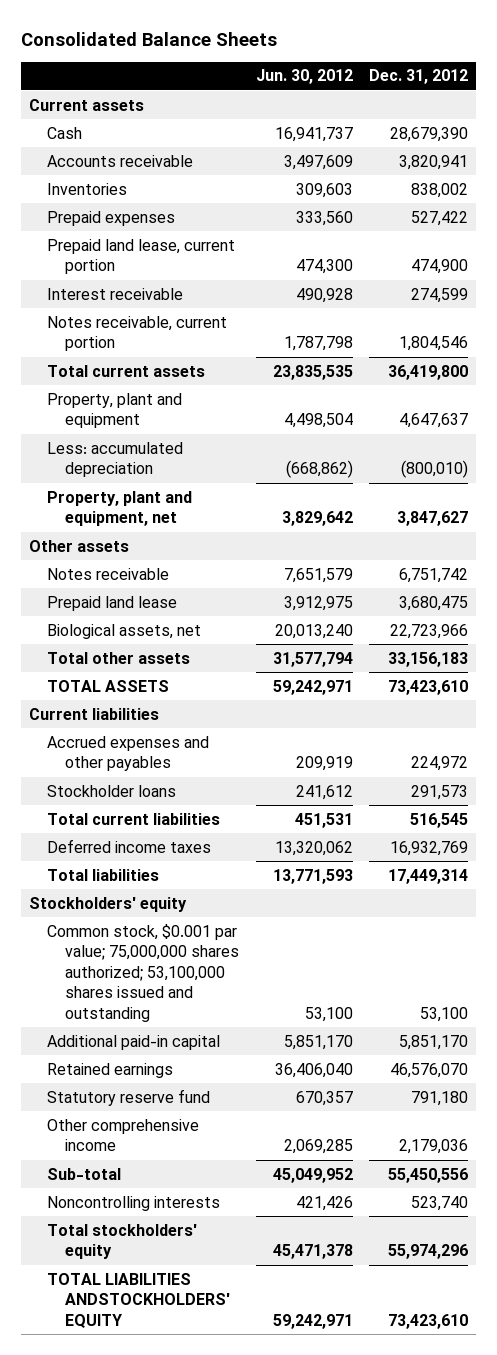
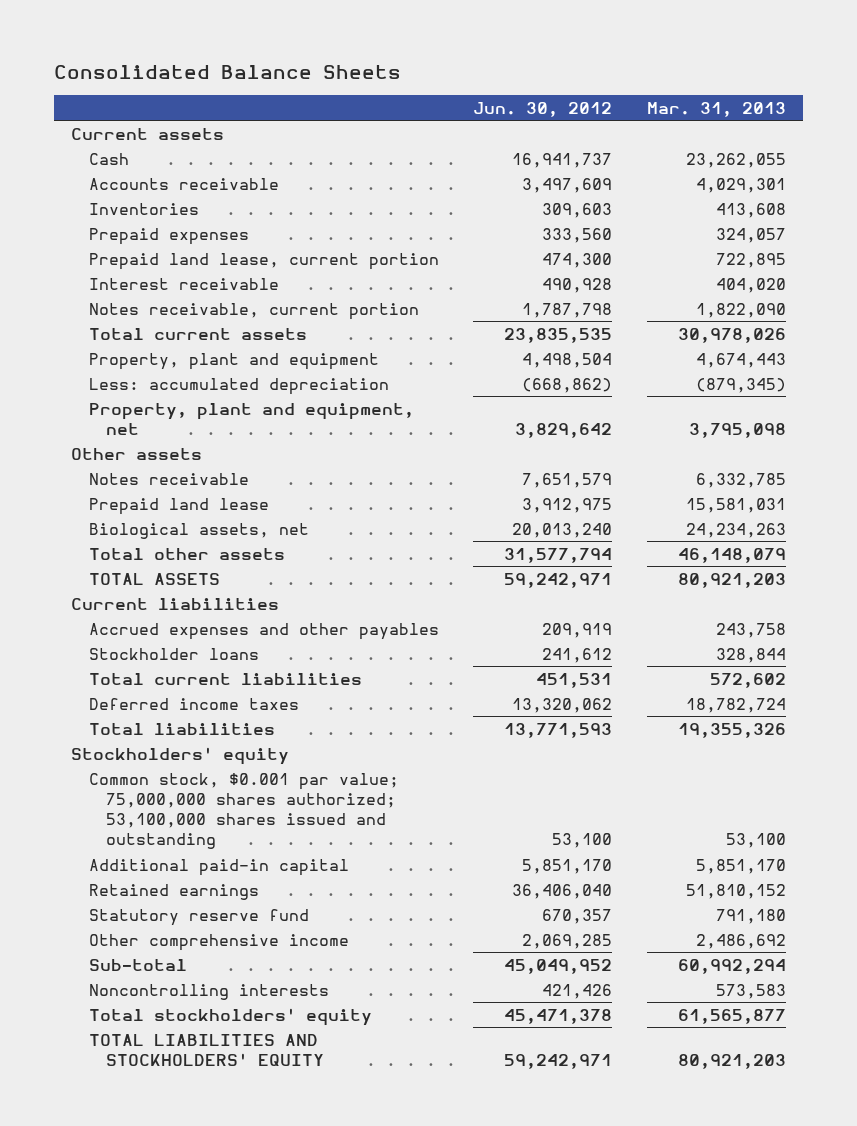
- | Jun. 30, 2012 | Dec. 31, 2012
+ | Jun. 30, 2012 | Mar. 31, 2013
- TOTAL LIABILITIES ANDSTOCKHOLDERS' EQUITY | 59,242,971 | 73,423,610
+ TOTAL LIABILITIES AND STOCKHOLDERS' EQUITY | 59,242,971 | 80,921,203

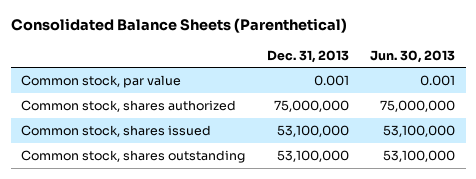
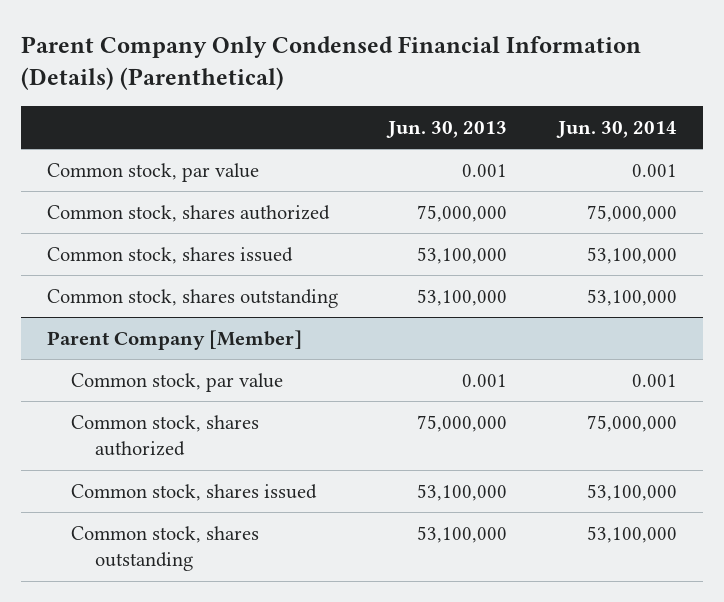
- Consolidated Balance Sheets (Parenthetical)
+ Parent Company Only Condensed Financial Information (Details) (Parenthetical)
- | Dec. 31, 2013 | Jun. 30, 2013
+ | Jun. 30, 2013 | Jun. 30, 2014
+ Parent Company [Member]
+ Common stock, par value | 0.001 | 0.001
+ Common stock, shares authorized | 75,000,000 | 75,000,000
+ Common stock, shares issued | 53,100,000 | 53,100,000
+ Common stock, shares outstanding | 53,100,000 | 53,100,000

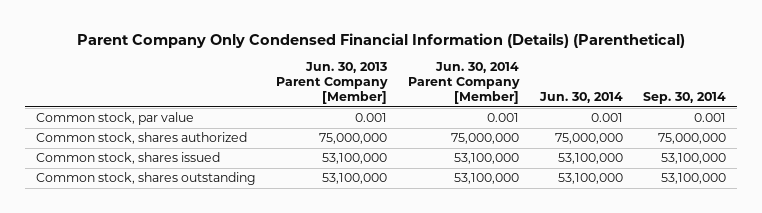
- | Jun. 30, 2013 | Jun. 30, 2014
+ | Jun. 30, 2013 Parent Company [Member] | Jun. 30, 2014 Parent Company [Member] | Jun. 30, 2014 | Sep. 30, 2014
- Parent Company [Member]
- Common stock, par value | 0.001 | 0.001
- Common stock, shares authorized | 75,000,000 | 75,000,000
- Common stock, shares issued | 53,100,000 | 53,100,000
- Common stock, shares outstanding | 53,100,000 | 53,100,000

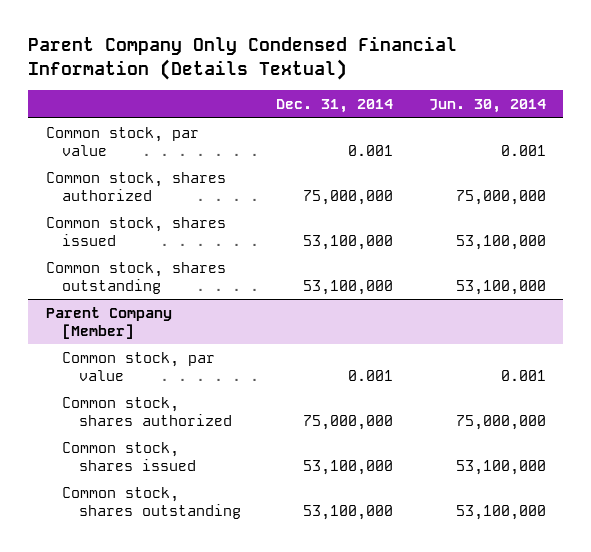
- Parent Company Only Condensed Financial Information (Details) (Parenthetical)
+ Parent Company Only Condensed Financial Information (Details Textual)
- | Jun. 30, 2013 Parent Company [Member] | Jun. 30, 2014 Parent Company [Member] | Jun. 30, 2014 | Sep. 30, 2014
+ | Dec. 31, 2014 | Jun. 30, 2014
+ Parent Company [Member]
+ Common stock, par value | 0.001 | 0.001
+ Common stock, shares authorized | 75,000,000 | 75,000,000
+ Common stock, shares issued | 53,100,000 | 53,100,000
+ Common stock, shares outstanding | 53,100,000 | 53,100,000

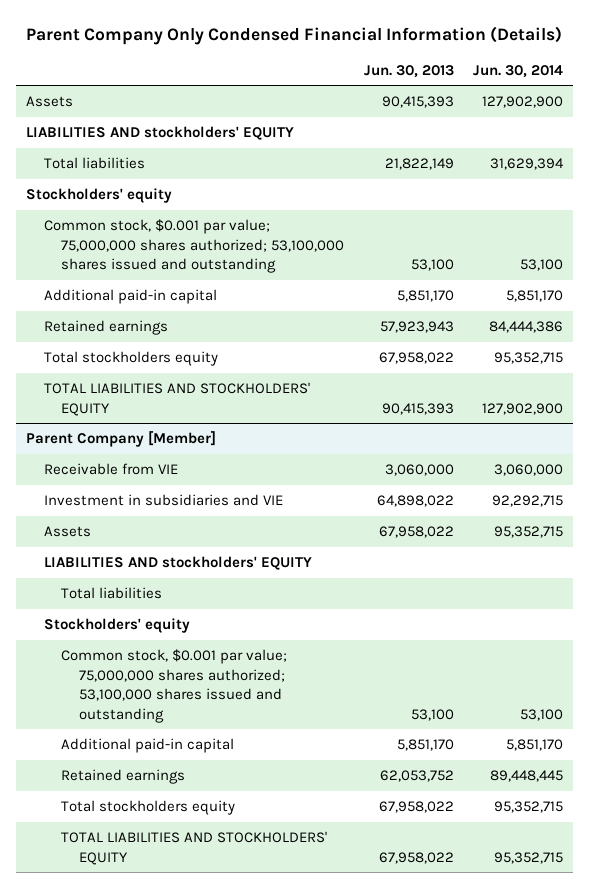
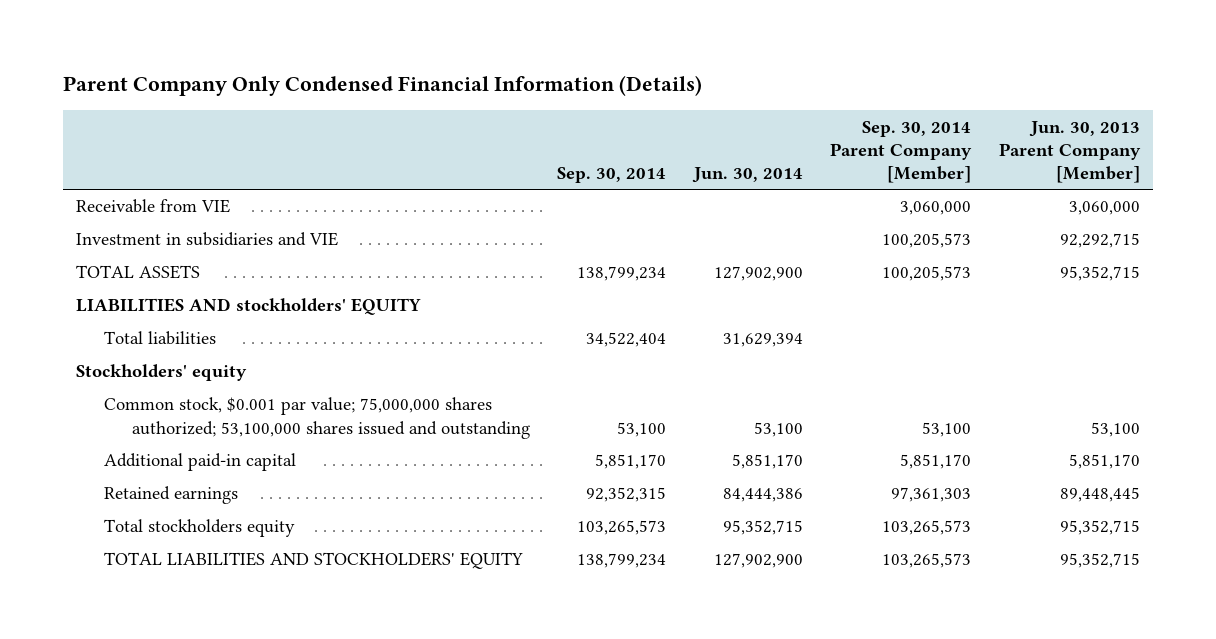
- | Jun. 30, 2013 | Jun. 30, 2014
+ | Sep. 30, 2014 | Jun. 30, 2014 | Sep. 30, 2014 Parent Company [Member] | Jun. 30, 2013 Parent Company [Member]
- Assets | 90,415,393 | 127,902,900
+ Receivable from VIE | | | 3,060,000 | 3,060,000
+ Investment in subsidiaries and VIE | | | 100,205,573 | 92,292,715
+ TOTAL ASSETS | 138,799,234 | 127,902,900 | 100,205,573 | 95,352,715
- Parent Company [Member]
- Receivable from VIE | 3,060,000 | 3,060,000
- Investment in subsidiaries and VIE | 64,898,022 | 92,292,715
- Assets | 67,958,022 | 95,352,715
- LIABILITIES AND stockholders' EQUITY
- Total liabilities
- Stockholders' equity
- Common stock, $0.001 par value; 75,000,000 shares authorized; 53,100,000 shares issued and outstanding | 53,100 | 53,100
- Additional paid-in capital | 5,851,170 | 5,851,170
- Retained earnings | 62,053,752 | 89,448,445
- Total stockholders equity | 67,958,022 | 95,352,715
- TOTAL LIABILITIES AND STOCKHOLDERS' EQUITY | 67,958,022 | 95,352,715

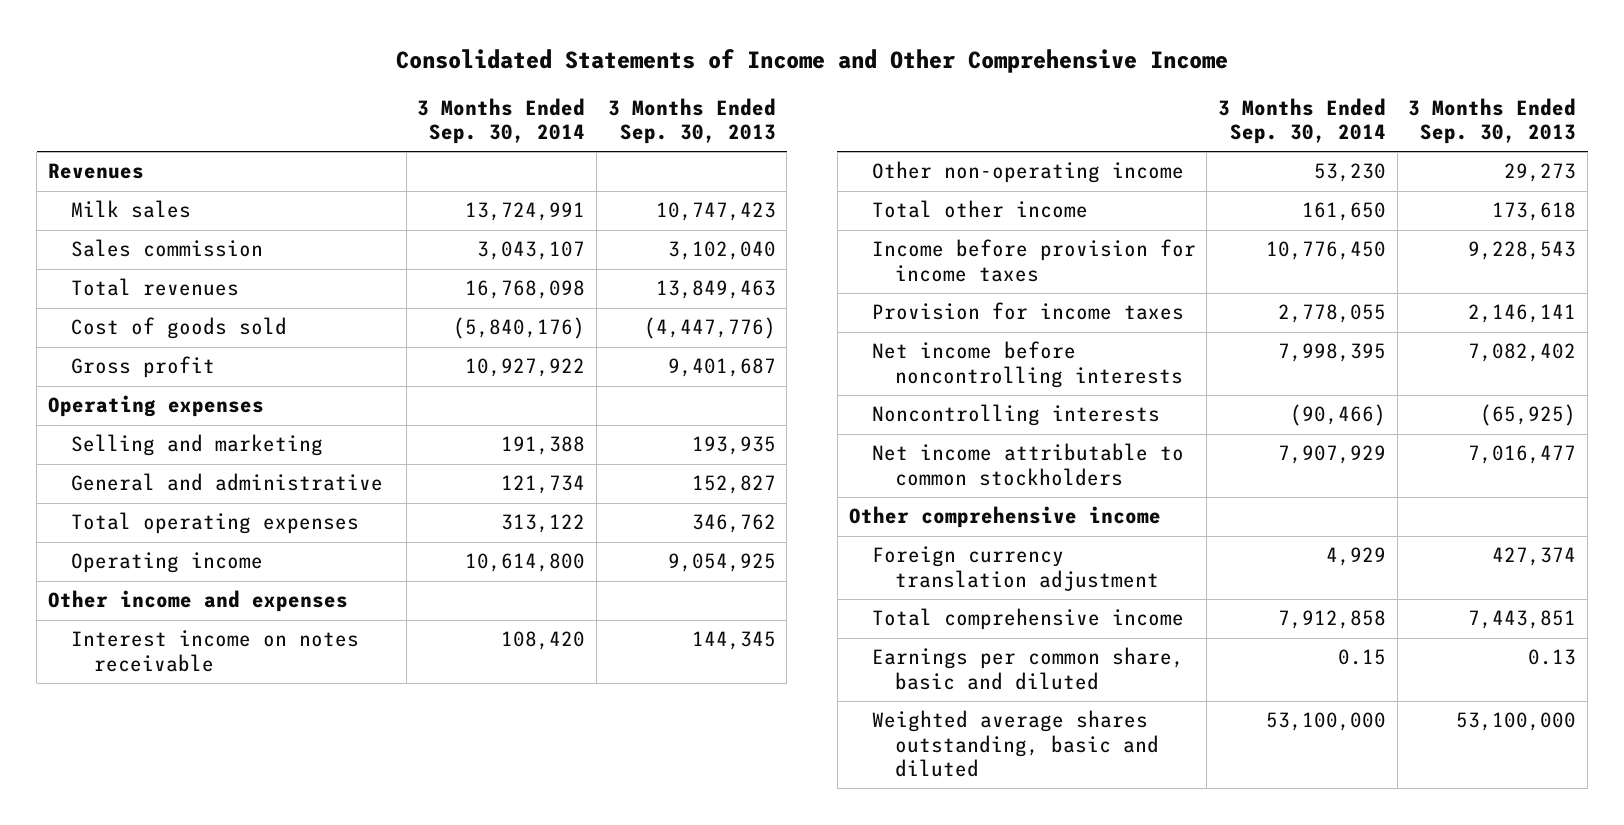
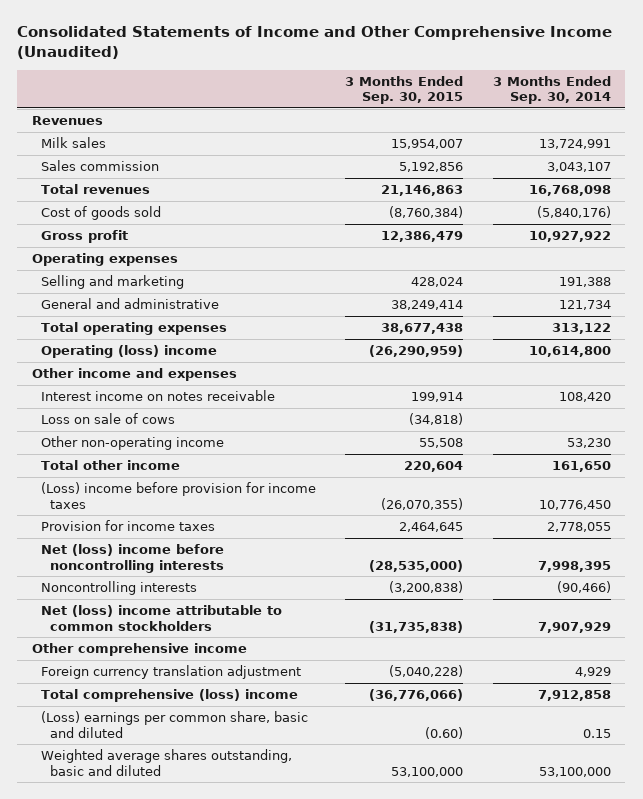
- Consolidated Statements of Income and Other Comprehensive Income
+ Consolidated Statements of Income and Other Comprehensive Income (Unaudited)
- | 3 Months Ended Sep. 30, 2014 | 3 Months Ended Sep. 30, 2013
+ | 3 Months Ended Sep. 30, 2015 | 3 Months Ended Sep. 30, 2014
- Operating income | 10,614,800 | 9,054,925
+ Operating (loss) income | (26,290,959) | 10,614,800
+ Loss on sale of cows | (34,818) |
- Income before provision for income taxes | 10,776,450 | 9,228,543
+ (Loss) income before provision for income taxes | (26,070,355) | 10,776,450
- Net income before noncontrolling interests | 7,998,395 | 7,082,402
+ Net (loss) income before noncontrolling interests | (28,535,000) | 7,998,395
- Net income attributable to common stockholders | 7,907,929 | 7,016,477
+ Net (loss) income attributable to common stockholders | (31,735,838) | 7,907,929
- Total comprehensive income | 7,912,858 | 7,443,851
- Earnings per common share, basic and diluted | 0.15 | 0.13
+ Total comprehensive (loss) income | (36,776,066) | 7,912,858
+ (Loss) earnings per common share, basic and diluted | (0.60) | 0.15

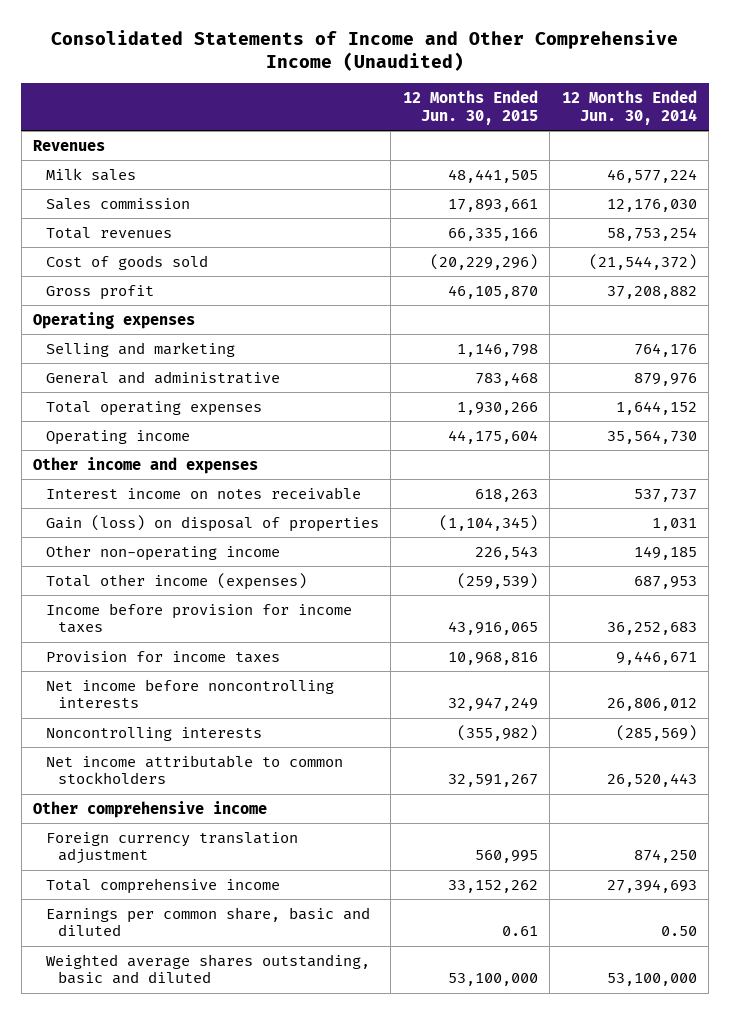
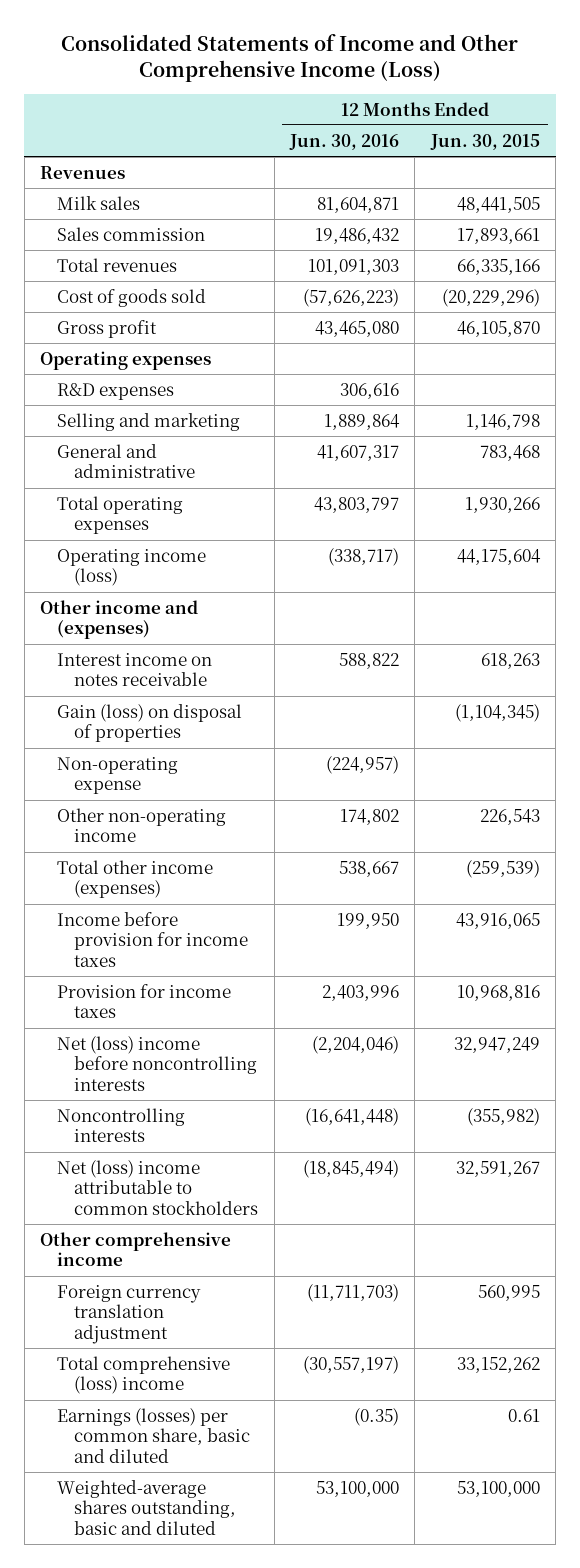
- Consolidated Statements of Income and Other Comprehensive Income (Unaudited)
+ Consolidated Statements of Income and Other Comprehensive Income (Loss)
- | 12 Months Ended Jun. 30, 2015 | 12 Months Ended Jun. 30, 2014
+ | 12 Months Ended Jun. 30, 2016 | 12 Months Ended Jun. 30, 2015
+ R&D expenses | 306,616 |
- Operating income | 44,175,604 | 35,564,730
- Other income and expenses
+ Operating income (loss) | (338,717) | 44,175,604
+ Other income and (expenses)
+ Non-operating expense | (224,957) |
- Net income before noncontrolling interests | 32,947,249 | 26,806,012
+ Net (loss) income before noncontrolling interests | (2,204,046) | 32,947,249
- Net income attributable to common stockholders | 32,591,267 | 26,520,443
+ Net (loss) income attributable to common stockholders | (18,845,494) | 32,591,267
- Total comprehensive income | 33,152,262 | 27,394,693
- Earnings per common share, basic and diluted | 0.61 | 0.50
- Weighted average shares outstanding, basic and diluted | 53,100,000 | 53,100,000
+ Total comprehensive (loss) income | (30,557,197) | 33,152,262
+ Earnings (losses) per common share, basic and diluted | (0.35) | 0.61
+ Weighted-average shares outstanding, basic and diluted | 53,100,000 | 53,100,000

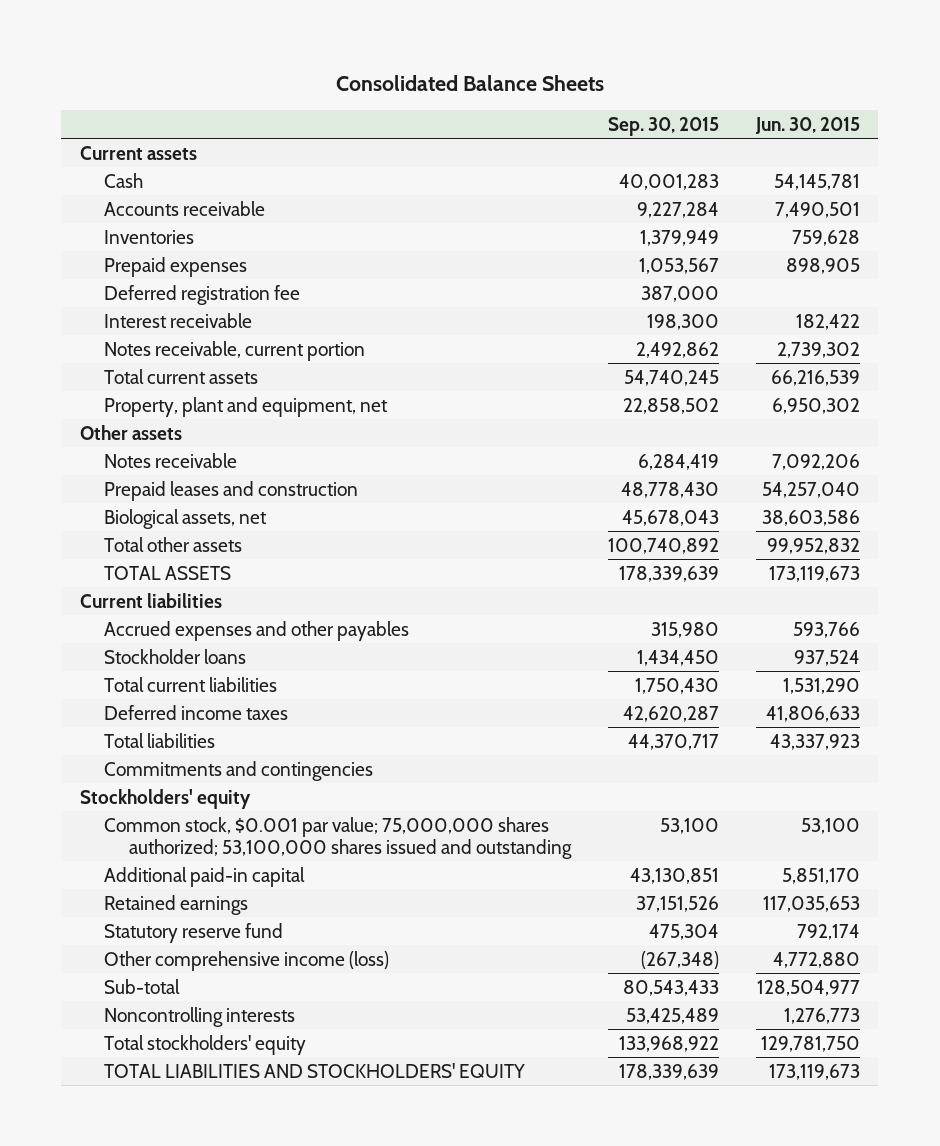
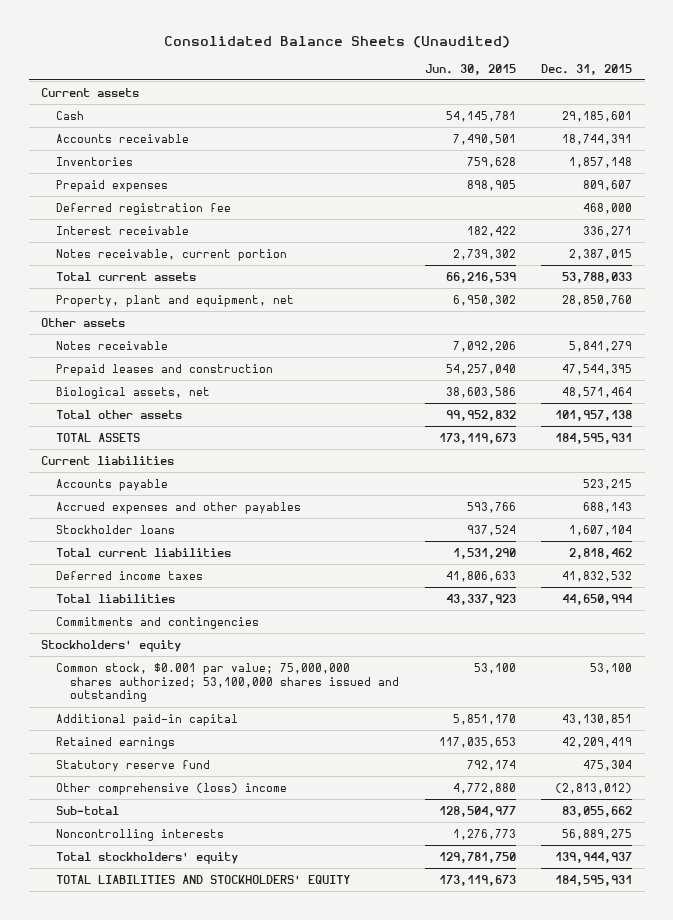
- Consolidated Balance Sheets
+ Consolidated Balance Sheets (Unaudited)
- | Sep. 30, 2015 | Jun. 30, 2015
+ | Jun. 30, 2015 | Dec. 31, 2015
+ Accounts payable | | 523,215
- Other comprehensive income (loss) | (267,348) | 4,772,880
+ Other comprehensive (loss) income | 4,772,880 | (2,813,012)

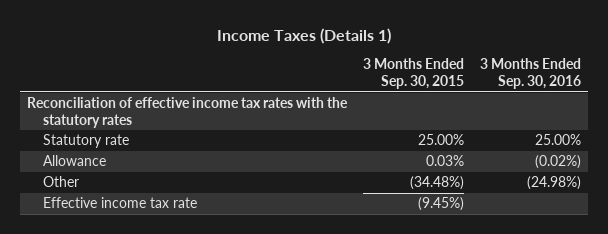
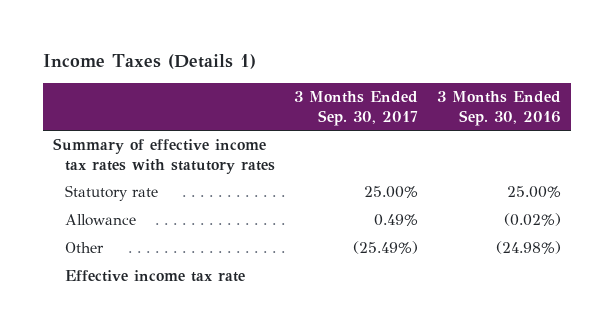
- | 3 Months Ended Sep. 30, 2015 | 3 Months Ended Sep. 30, 2016
+ | 3 Months Ended Sep. 30, 2017 | 3 Months Ended Sep. 30, 2016
- Reconciliation of effective income tax rates with the statutory rates
+ Summary of effective income tax rates with statutory rates

